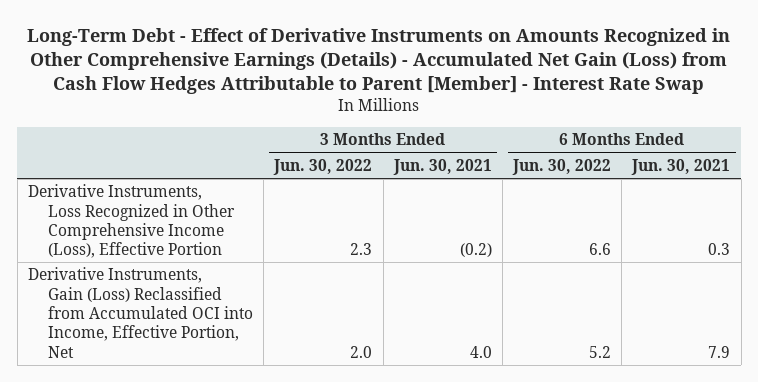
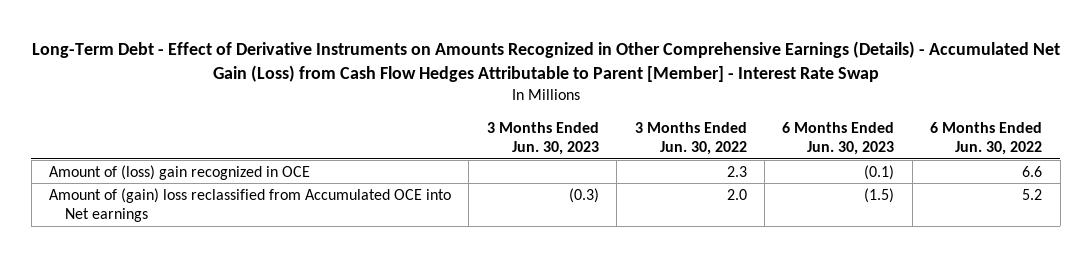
- | 3 Months Ended Jun. 30, 2022 | 3 Months Ended Jun. 30, 2021 | 6 Months Ended Jun. 30, 2022 | 6 Months Ended Jun. 30, 2021
+ | 3 Months Ended Jun. 30, 2023 | 3 Months Ended Jun. 30, 2022 | 6 Months Ended Jun. 30, 2023 | 6 Months Ended Jun. 30, 2022
- Derivative Instruments, Loss Recognized in Other Comprehensive Income (Loss), Effective Portion | 2.3 | (0.2) | 6.6 | 0.3
- Derivative Instruments, Gain (Loss) Reclassified from Accumulated OCI into Income, Effective Portion, Net | 2.0 | 4.0 | 5.2 | 7.9
+ Amount of (loss) gain recognized in OCE | | 2.3 | (0.1) | 6.6
+ Amount of (gain) loss reclassified from Accumulated OCE into Net earnings | (0.3) | 2.0 | (1.5) | 5.2

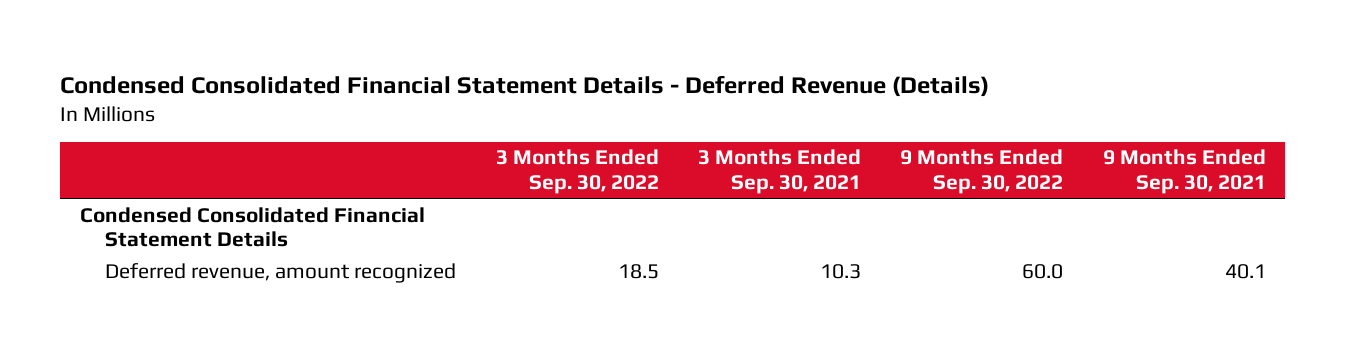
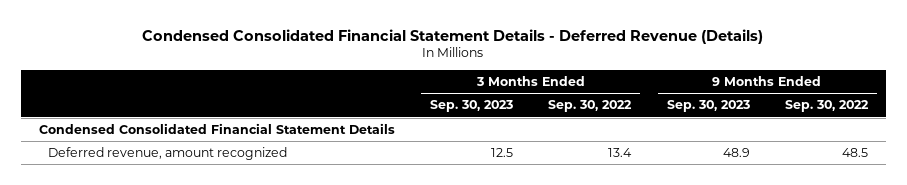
- | 3 Months Ended Sep. 30, 2022 | 3 Months Ended Sep. 30, 2021 | 9 Months Ended Sep. 30, 2022 | 9 Months Ended Sep. 30, 2021
+ | 3 Months Ended Sep. 30, 2023 | 3 Months Ended Sep. 30, 2022 | 9 Months Ended Sep. 30, 2023 | 9 Months Ended Sep. 30, 2022
- Deferred revenue, amount recognized | 18.5 | 10.3 | 60.0 | 40.1
+ Deferred revenue, amount recognized | 12.5 | 13.4 | 48.9 | 48.5

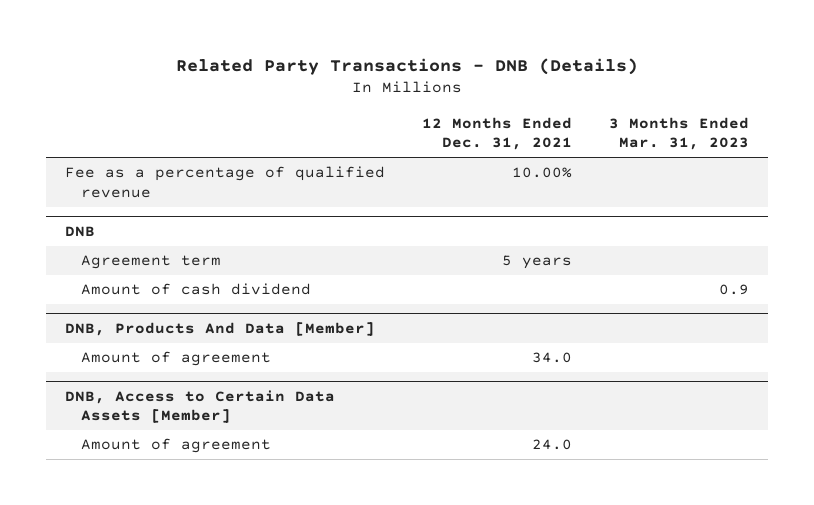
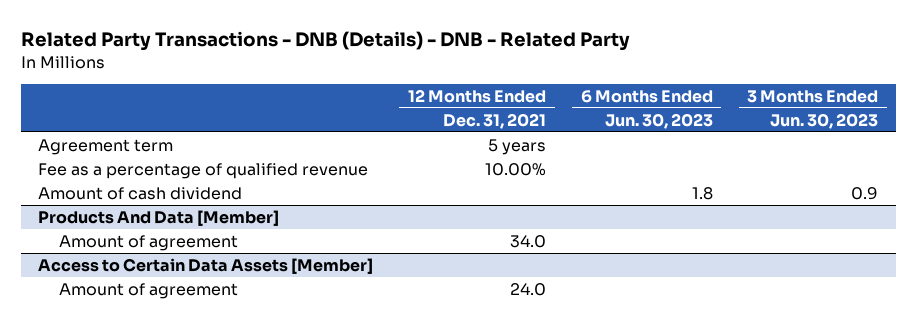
- Related Party Transactions - DNB (Details)
+ Related Party Transactions - DNB (Details) - DNB - Related Party
- | 12 Months Ended Dec. 31, 2021 | 3 Months Ended Mar. 31, 2023
+ | 12 Months Ended Dec. 31, 2021 | 6 Months Ended Jun. 30, 2023 | 3 Months Ended Jun. 30, 2023
- DNB
moved down: Fee as a percentage of qualified revenue | 10.00% | |
- DNB, Products And Data [Member]
+ Products And Data [Member]
- DNB, Access to Certain Data Assets [Member]
+ Access to Certain Data Assets [Member]

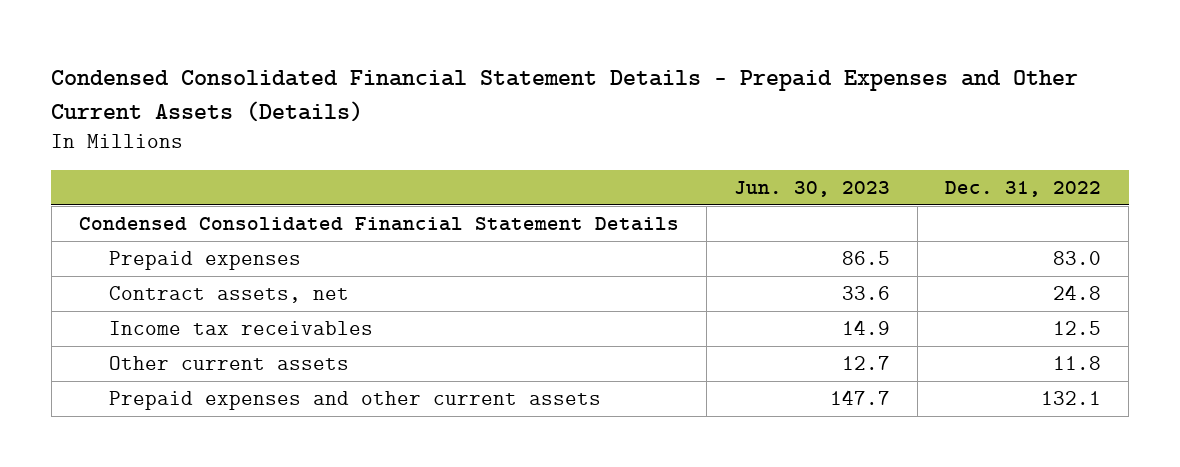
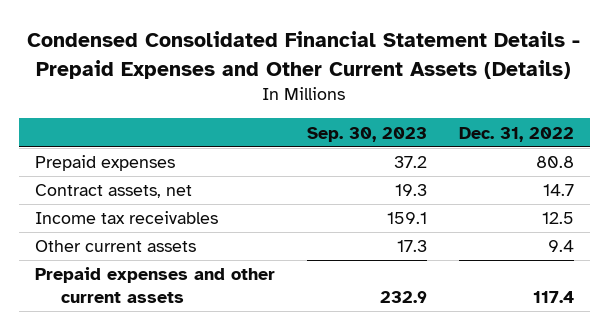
- | Jun. 30, 2023 | Dec. 31, 2022
+ | Sep. 30, 2023 | Dec. 31, 2022
- Condensed Consolidated Financial Statement Details
- Prepaid expenses | 86.5 | 83.0
- Contract assets, net | 33.6 | 24.8
+ Prepaid expenses | 37.2 | 80.8
+ Contract assets, net | 19.3 | 14.7
- Other current assets | 12.7 | 11.8
- Prepaid expenses and other current assets | 147.7 | 132.1
+ Other current assets | 17.3 | 9.4
+ Prepaid expenses and other current assets | 232.9 | 117.4

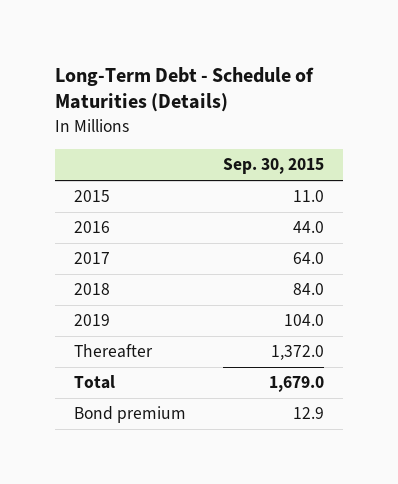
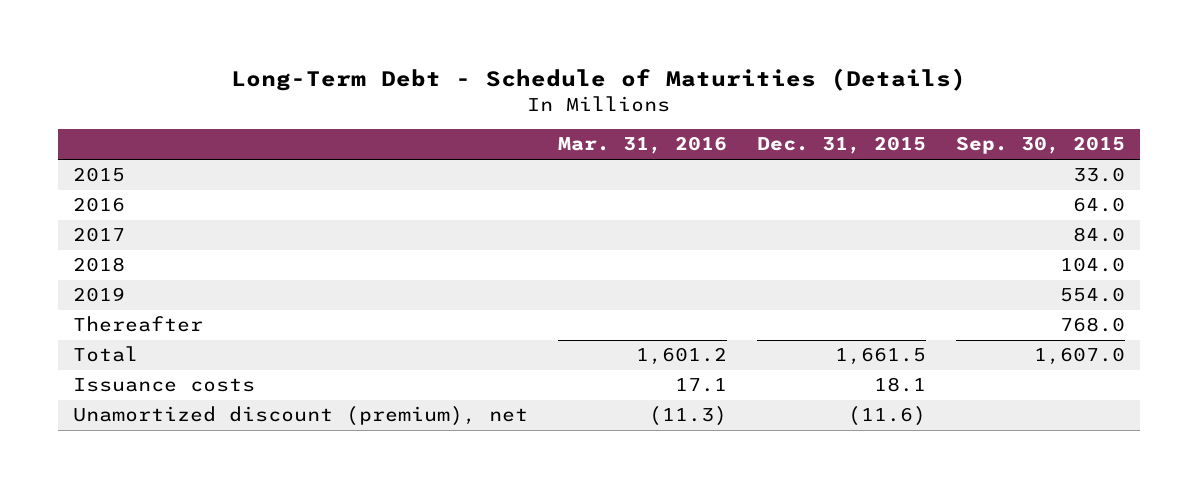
- | Sep. 30, 2015
+ | Mar. 31, 2016 | Dec. 31, 2015 | Sep. 30, 2015
- 2015 | 11.0
- 2016 | 44.0
- 2017 | 64.0
- 2018 | 84.0
- 2019 | 104.0
- Thereafter | 1,372.0
- Total | 1,679.0
- Bond premium | 12.9
+ 2015 | | | 33.0
+ 2016 | | | 64.0
+ 2017 | | | 84.0
+ 2018 | | | 104.0
+ 2019 | | | 554.0
+ Thereafter | | | 768.0
+ Total | 1,601.2 | 1,661.5 | 1,607.0
+ Issuance costs | 17.1 | 18.1 |
+ Unamortized discount (premium), net | (11.3) | (11.6) |

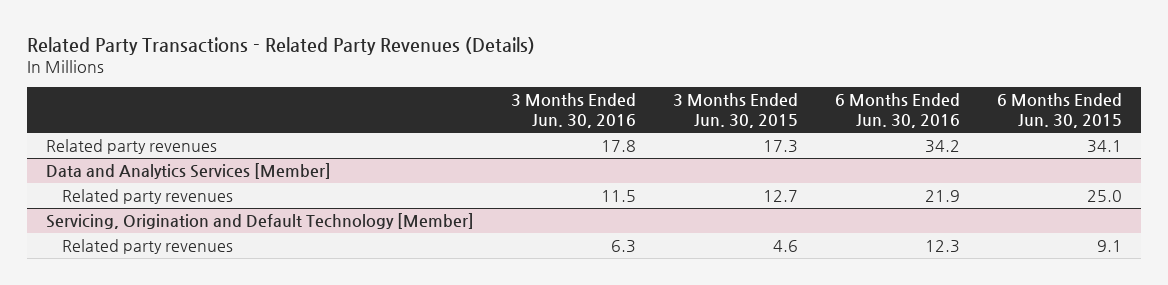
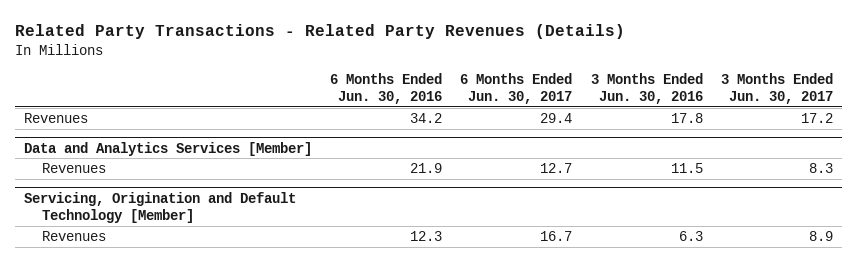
- | 3 Months Ended Jun. 30, 2016 | 3 Months Ended Jun. 30, 2015 | 6 Months Ended Jun. 30, 2016 | 6 Months Ended Jun. 30, 2015
+ | 6 Months Ended Jun. 30, 2016 | 6 Months Ended Jun. 30, 2017 | 3 Months Ended Jun. 30, 2016 | 3 Months Ended Jun. 30, 2017
- Related party revenues | 17.8 | 17.3 | 34.2 | 34.1
+ Revenues | 34.2 | 29.4 | 17.8 | 17.2
@ Data and Analytics Services [Member]
- Related party revenues | 11.5 | 12.7 | 21.9 | 25.0
+ Revenues | 21.9 | 12.7 | 11.5 | 8.3
@ Servicing, Origination and Default Technology [Member]
- Related party revenues | 6.3 | 4.6 | 12.3 | 9.1
+ Revenues | 12.3 | 16.7 | 6.3 | 8.9

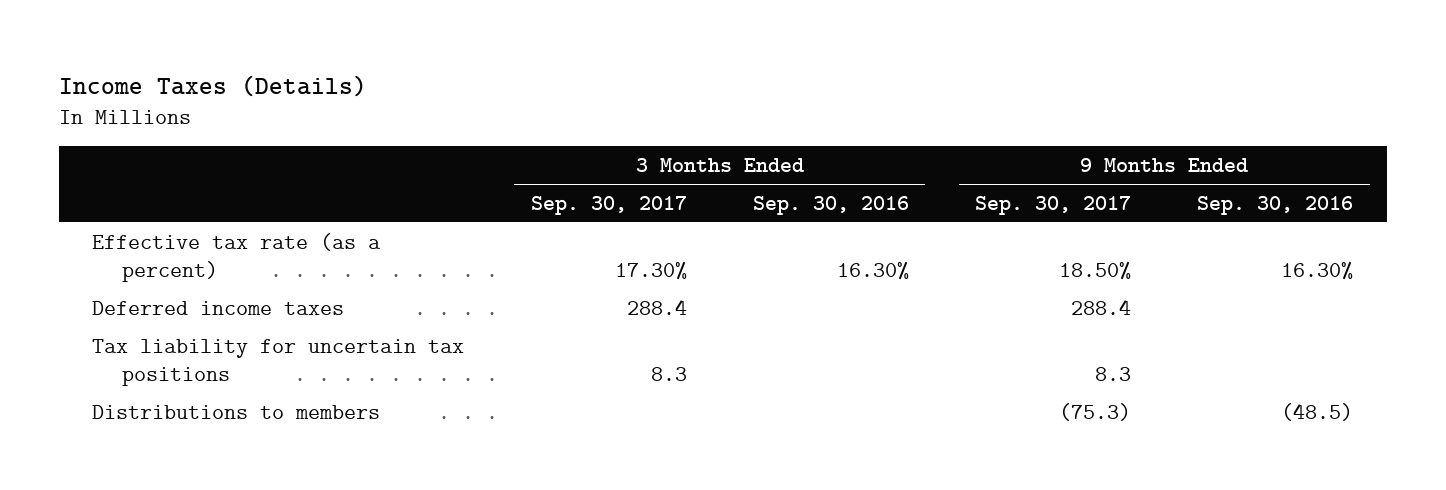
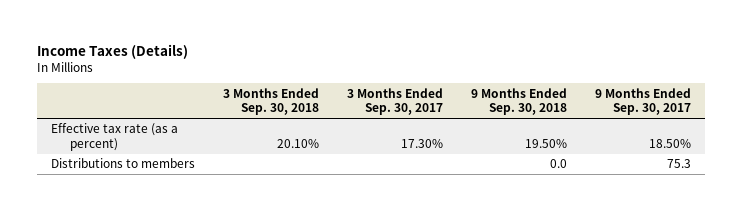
- | 3 Months Ended Sep. 30, 2017 | 3 Months Ended Sep. 30, 2016 | 9 Months Ended Sep. 30, 2017 | 9 Months Ended Sep. 30, 2016
+ | 3 Months Ended Sep. 30, 2018 | 3 Months Ended Sep. 30, 2017 | 9 Months Ended Sep. 30, 2018 | 9 Months Ended Sep. 30, 2017
- Deferred income taxes | 288.4 | | 288.4 |
- Tax liability for uncertain tax positions | 8.3 | | 8.3 |
- Distributions to members | | | (75.3) | (48.5)
+ Distributions to members | | | 0.0 | 75.3

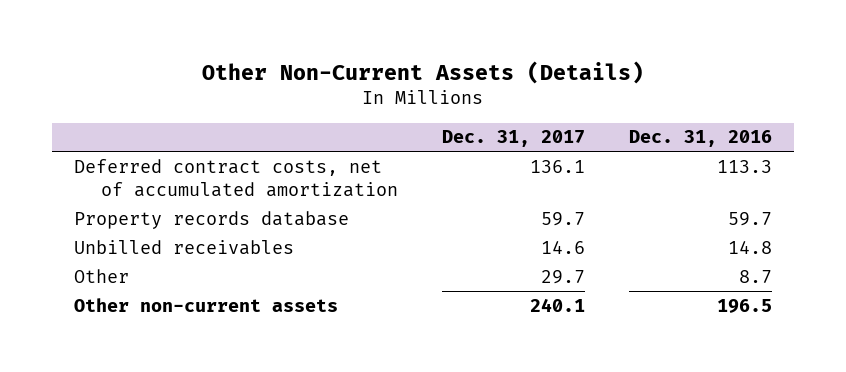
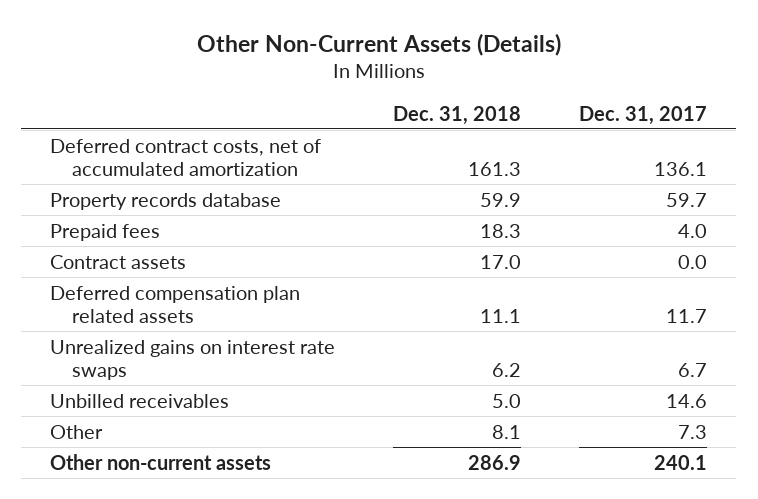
- | Dec. 31, 2017 | Dec. 31, 2016
+ | Dec. 31, 2018 | Dec. 31, 2017
+ Prepaid fees | 18.3 | 4.0
+ Contract assets | 17.0 | 0.0
+ Deferred compensation plan related assets | 11.1 | 11.7
+ Unrealized gains on interest rate swaps | 6.2 | 6.7
- Other | 29.7 | 8.7
+ Other | 8.1 | 7.3

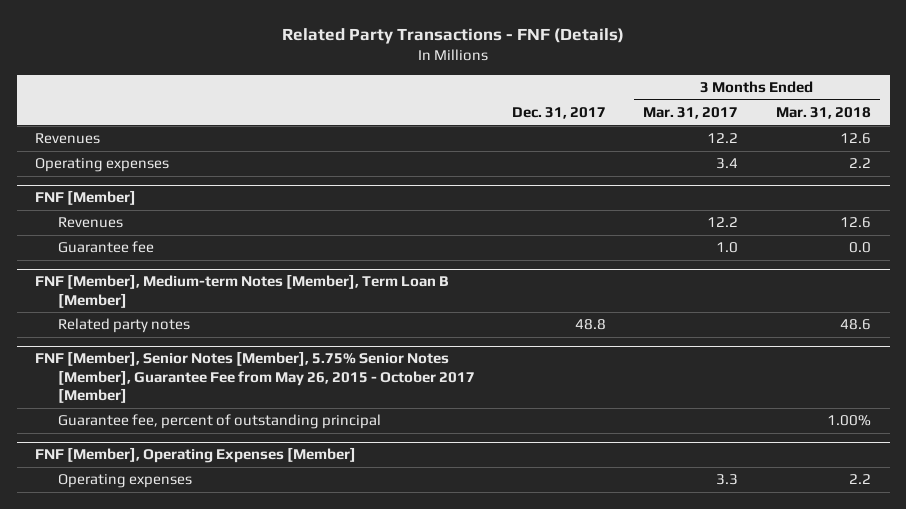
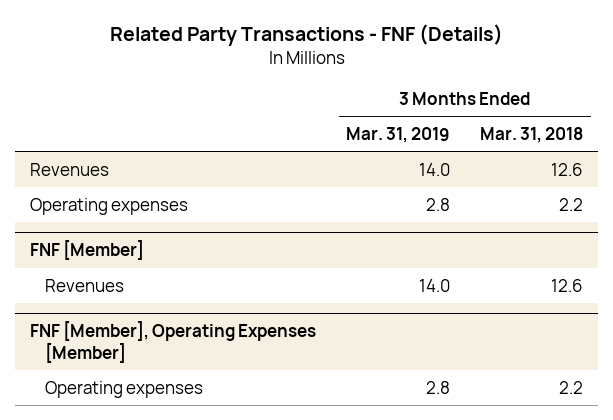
- | Dec. 31, 2017 | 3 Months Ended Mar. 31, 2017 | 3 Months Ended Mar. 31, 2018
+ | 3 Months Ended Mar. 31, 2019 | 3 Months Ended Mar. 31, 2018
@ FNF [Member]
- Guarantee fee | | 1.0 | 0.0
- FNF [Member], Medium-term Notes [Member], Term Loan B [Member]
- Related party notes | 48.8 | | 48.6
- FNF [Member], Senior Notes [Member], 5.75% Senior Notes [Member], Guarantee Fee from May 26, 2015 - October 2017 [Member]
- Guarantee fee, percent of outstanding principal | | | 1.00%

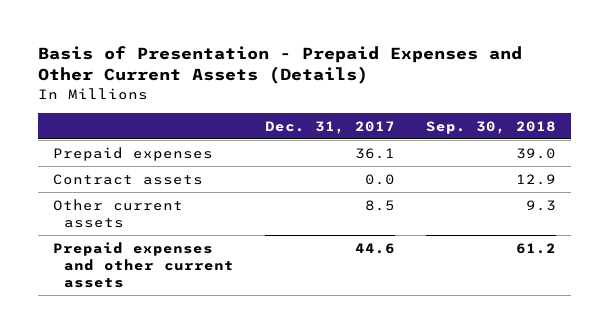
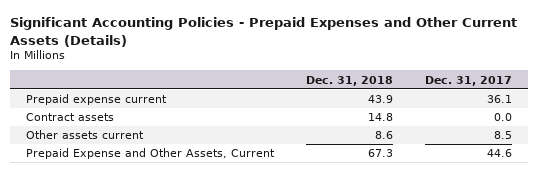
- Basis of Presentation - Prepaid Expenses and Other Current Assets (Details)
+ Significant Accounting Policies - Prepaid Expenses and Other Current Assets (Details)
- | Dec. 31, 2017 | Sep. 30, 2018
+ | Dec. 31, 2018 | Dec. 31, 2017
- Prepaid expenses | 36.1 | 39.0
+ Prepaid expense current | 43.9 | 36.1
- Other current assets | 8.5 | 9.3
- Prepaid expenses and other current assets | 44.6 | 61.2
+ Other assets current | 8.6 | 8.5
+ Prepaid Expense and Other Assets, Current | 67.3 | 44.6

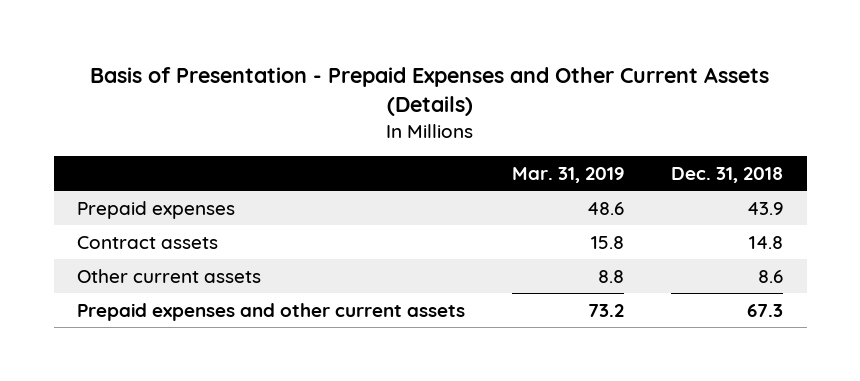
- Significant Accounting Policies - Prepaid Expenses and Other Current Assets (Details)
+ Basis of Presentation - Prepaid Expenses and Other Current Assets (Details)
- | Dec. 31, 2018 | Dec. 31, 2017
+ | Mar. 31, 2019 | Dec. 31, 2018
- Prepaid expense current | 43.9 | 36.1
+ Prepaid expenses | 48.6 | 43.9
- Other assets current | 8.6 | 8.5
- Prepaid Expense and Other Assets, Current | 67.3 | 44.6
+ Other current assets | 8.8 | 8.6
+ Prepaid expenses and other current assets | 73.2 | 67.3

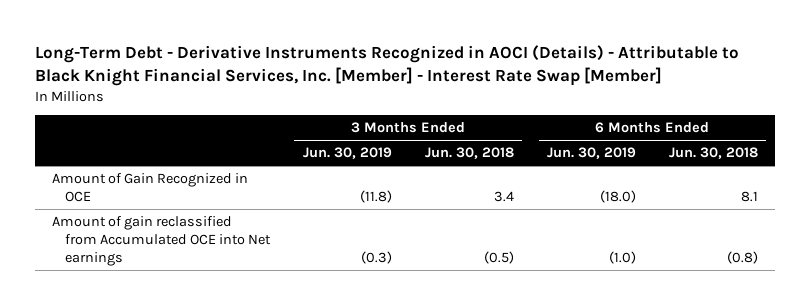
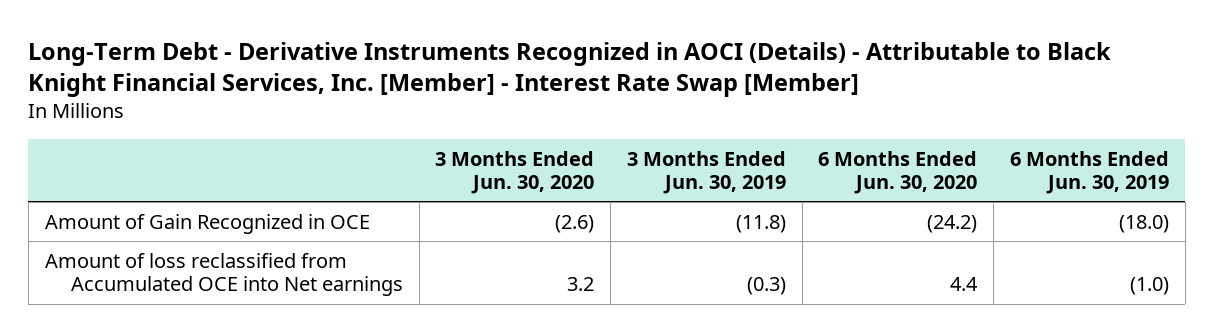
- | 3 Months Ended Jun. 30, 2019 | 3 Months Ended Jun. 30, 2018 | 6 Months Ended Jun. 30, 2019 | 6 Months Ended Jun. 30, 2018
+ | 3 Months Ended Jun. 30, 2020 | 3 Months Ended Jun. 30, 2019 | 6 Months Ended Jun. 30, 2020 | 6 Months Ended Jun. 30, 2019
- Amount of gain reclassified from Accumulated OCE into Net earnings | (0.3) | (0.5) | (1.0) | (0.8)
+ Amount of loss reclassified from Accumulated OCE into Net earnings | 3.2 | (0.3) | 4.4 | (1.0)

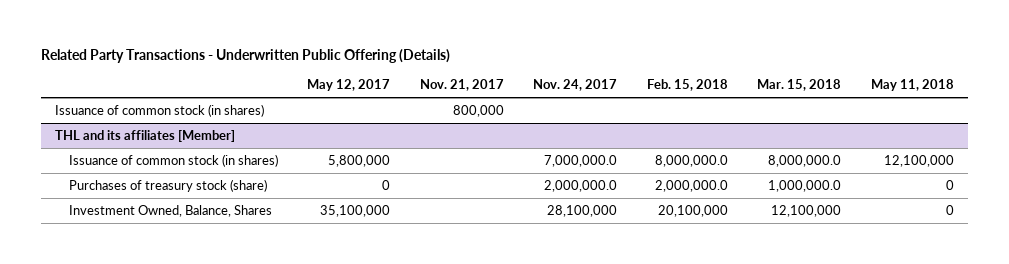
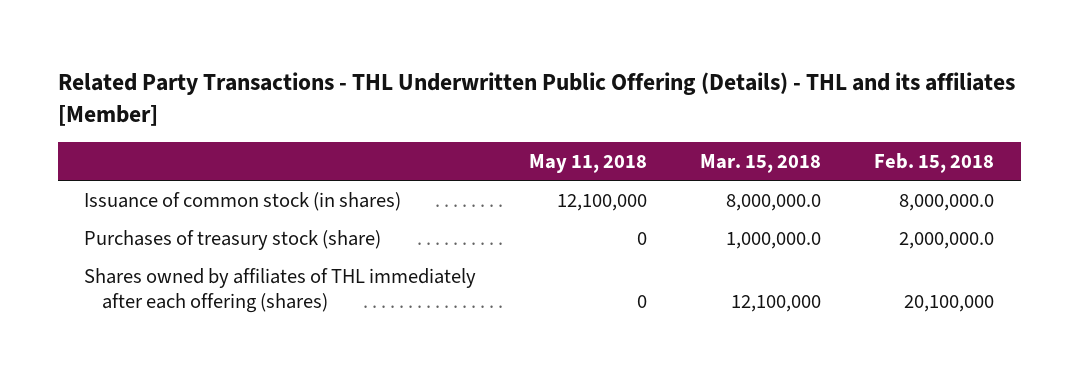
- Related Party Transactions - Underwritten Public Offering (Details)
+ Related Party Transactions - THL Underwritten Public Offering (Details) - THL and its affiliates [Member]
- | May 12, 2017 | Nov. 21, 2017 | Nov. 24, 2017 | Feb. 15, 2018 | Mar. 15, 2018 | May 11, 2018
+ | May 11, 2018 | Mar. 15, 2018 | Feb. 15, 2018
- Issuance of common stock (in shares) | | 800,000 | | | |
- THL and its affiliates [Member]
- Investment Owned, Balance, Shares | 35,100,000 | | 28,100,000 | 20,100,000 | 12,100,000 | 0
+ Shares owned by affiliates of THL immediately after each offering (shares) | 0 | 12,100,000 | 20,100,000

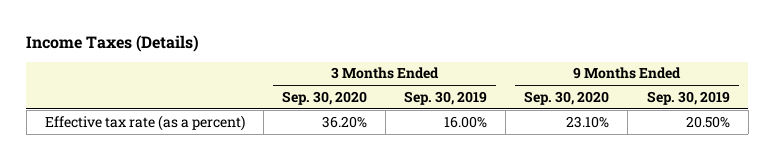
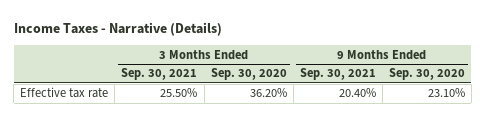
- Income Taxes (Details)
+ Income Taxes - Narrative (Details)
- | 3 Months Ended Sep. 30, 2020 | 3 Months Ended Sep. 30, 2019 | 9 Months Ended Sep. 30, 2020 | 9 Months Ended Sep. 30, 2019
+ | 3 Months Ended Sep. 30, 2021 | 3 Months Ended Sep. 30, 2020 | 9 Months Ended Sep. 30, 2021 | 9 Months Ended Sep. 30, 2020
- Effective tax rate (as a percent) | 36.20% | 16.00% | 23.10% | 20.50%
+ Effective tax rate | 25.50% | 36.20% | 20.40% | 23.10%

